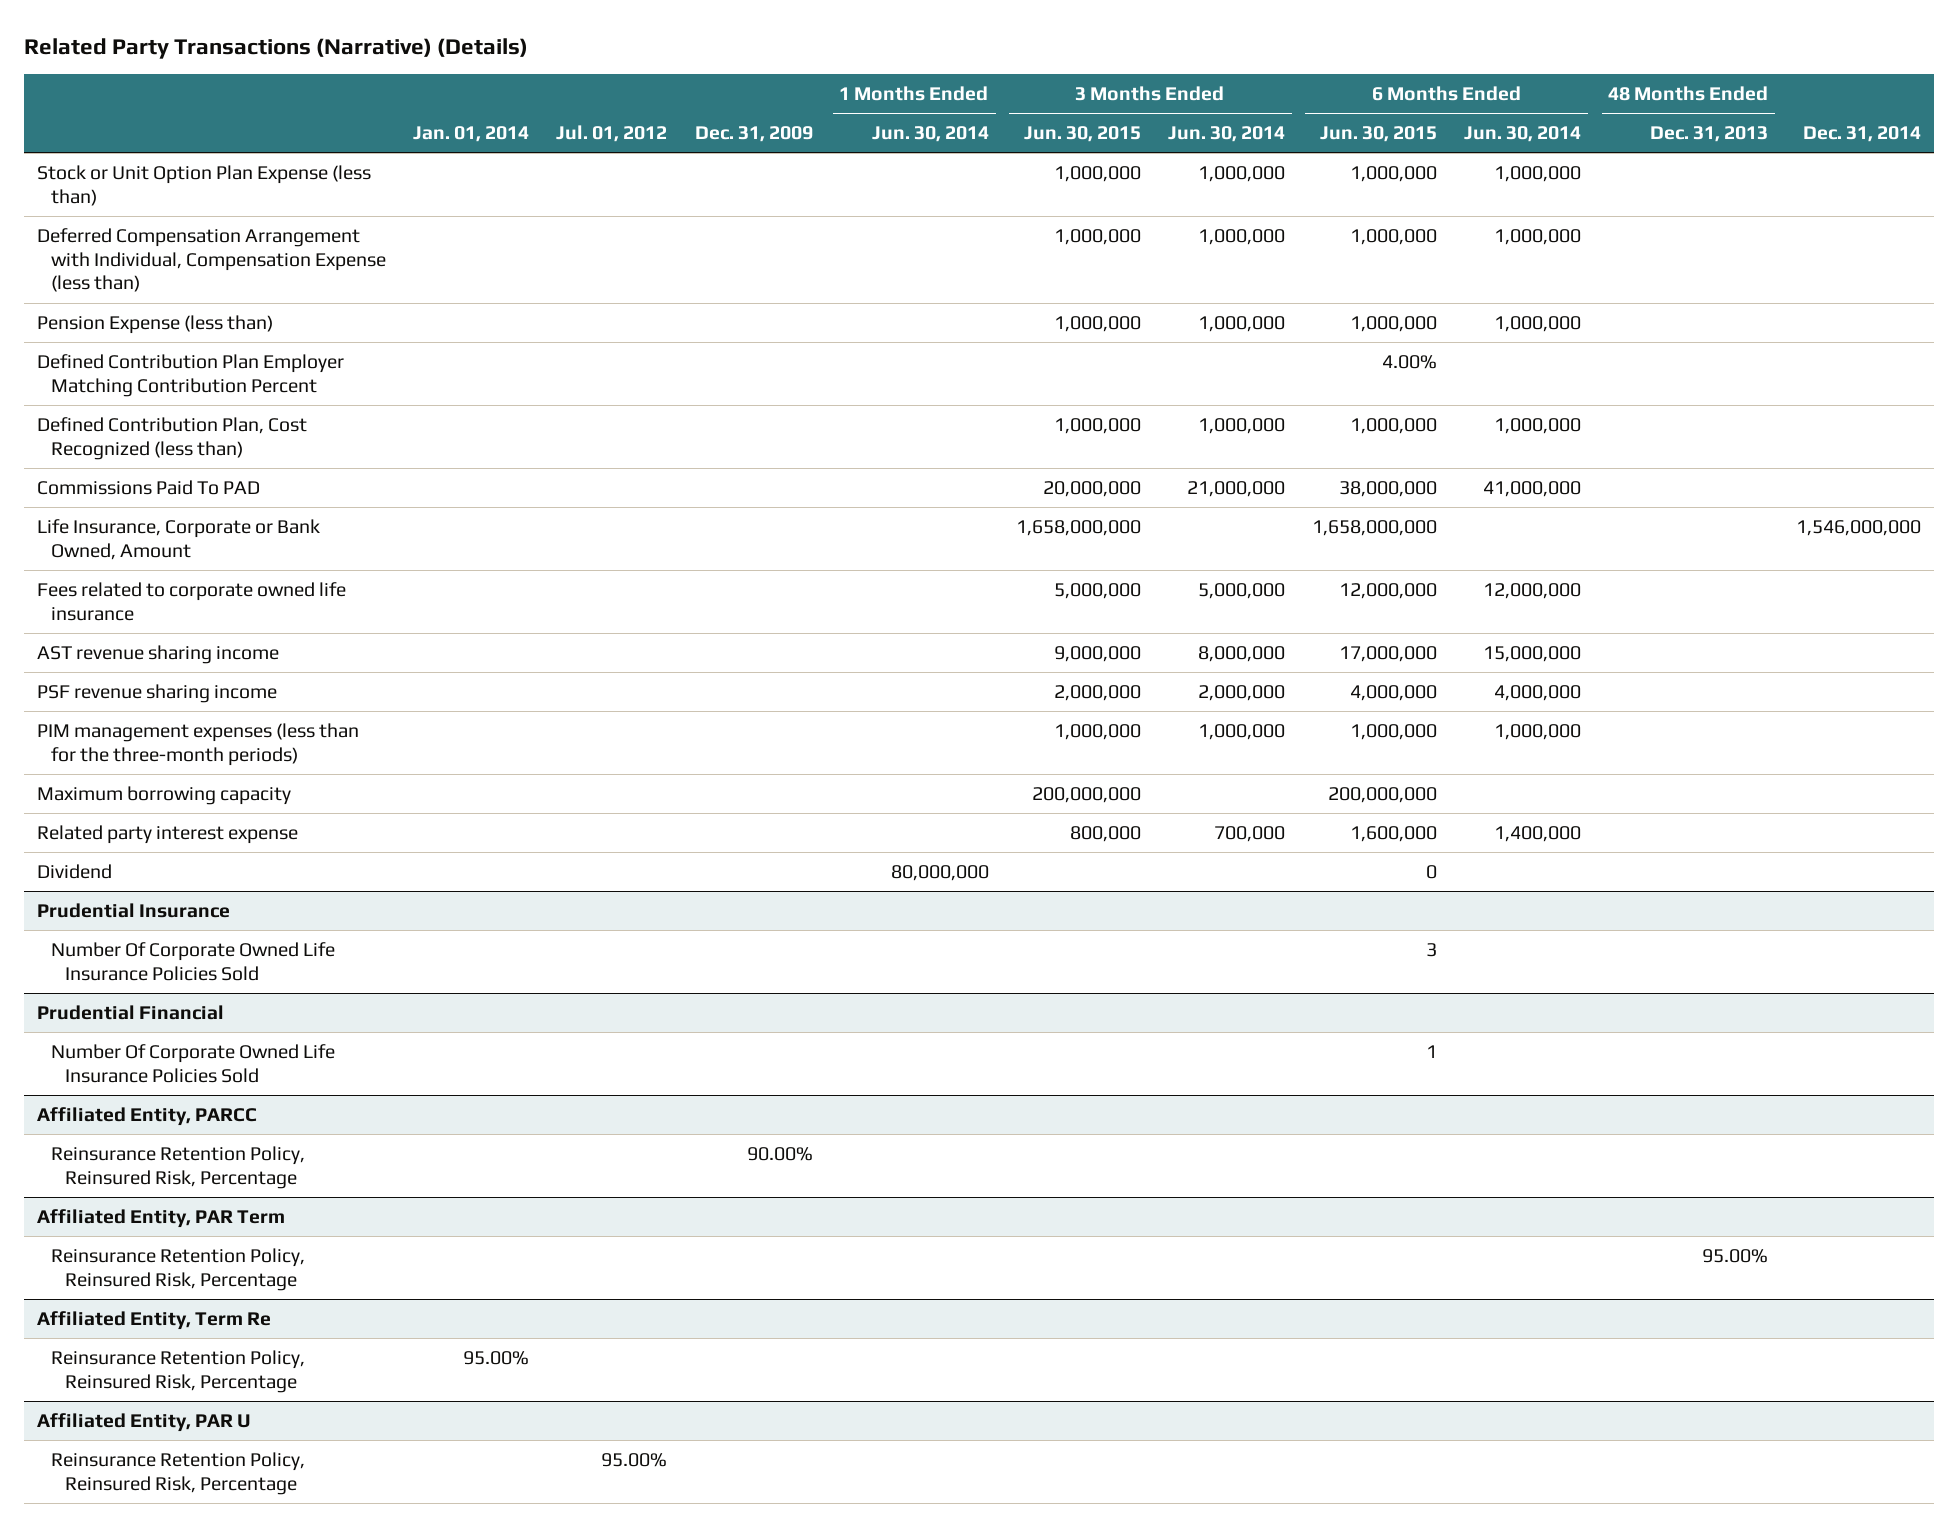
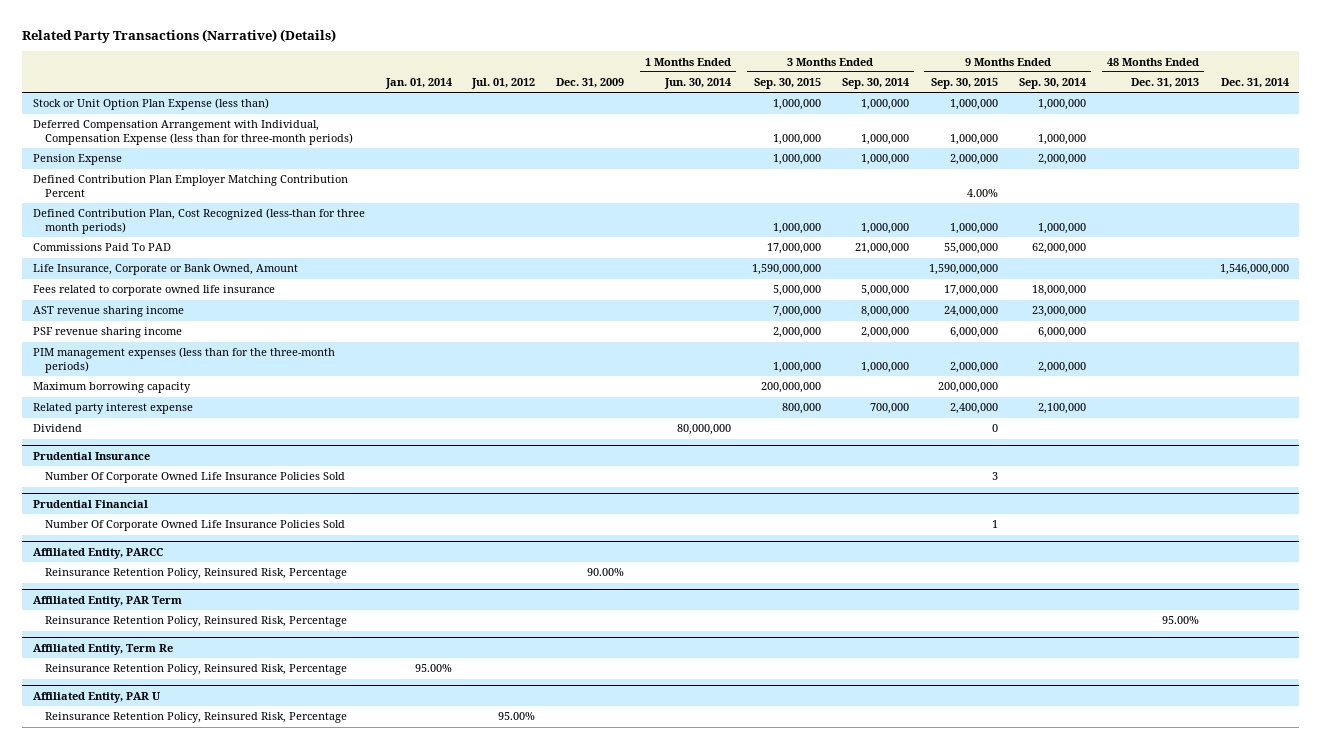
- | Jan. 01, 2014 | Jul. 01, 2012 | Dec. 31, 2009 | 1 Months Ended Jun. 30, 2014 | 3 Months Ended Jun. 30, 2015 | 3 Months Ended Jun. 30, 2014 | 6 Months Ended Jun. 30, 2015 | 6 Months Ended Jun. 30, 2014 | 48 Months Ended Dec. 31, 2013 | Dec. 31, 2014
+ | Jan. 01, 2014 | Jul. 01, 2012 | Dec. 31, 2009 | 1 Months Ended Jun. 30, 2014 | 3 Months Ended Sep. 30, 2015 | 3 Months Ended Sep. 30, 2014 | 9 Months Ended Sep. 30, 2015 | 9 Months Ended Sep. 30, 2014 | 48 Months Ended Dec. 31, 2013 | Dec. 31, 2014
- Deferred Compensation Arrangement with Individual, Compensation Expense (less than) | | | | | 1,000,000 | 1,000,000 | 1,000,000 | 1,000,000 | |
- Pension Expense (less than) | | | | | 1,000,000 | 1,000,000 | 1,000,000 | 1,000,000 | |
+ Deferred Compensation Arrangement with Individual, Compensation Expense (less than for three-month periods) | | | | | 1,000,000 | 1,000,000 | 1,000,000 | 1,000,000 | |
+ Pension Expense | | | | | 1,000,000 | 1,000,000 | 2,000,000 | 2,000,000 | |
- Defined Contribution Plan, Cost Recognized (less than) | | | | | 1,000,000 | 1,000,000 | 1,000,000 | 1,000,000 | |
+ Defined Contribution Plan, Cost Recognized (less-than for three month periods) | | | | | 1,000,000 | 1,000,000 | 1,000,000 | 1,000,000 | |

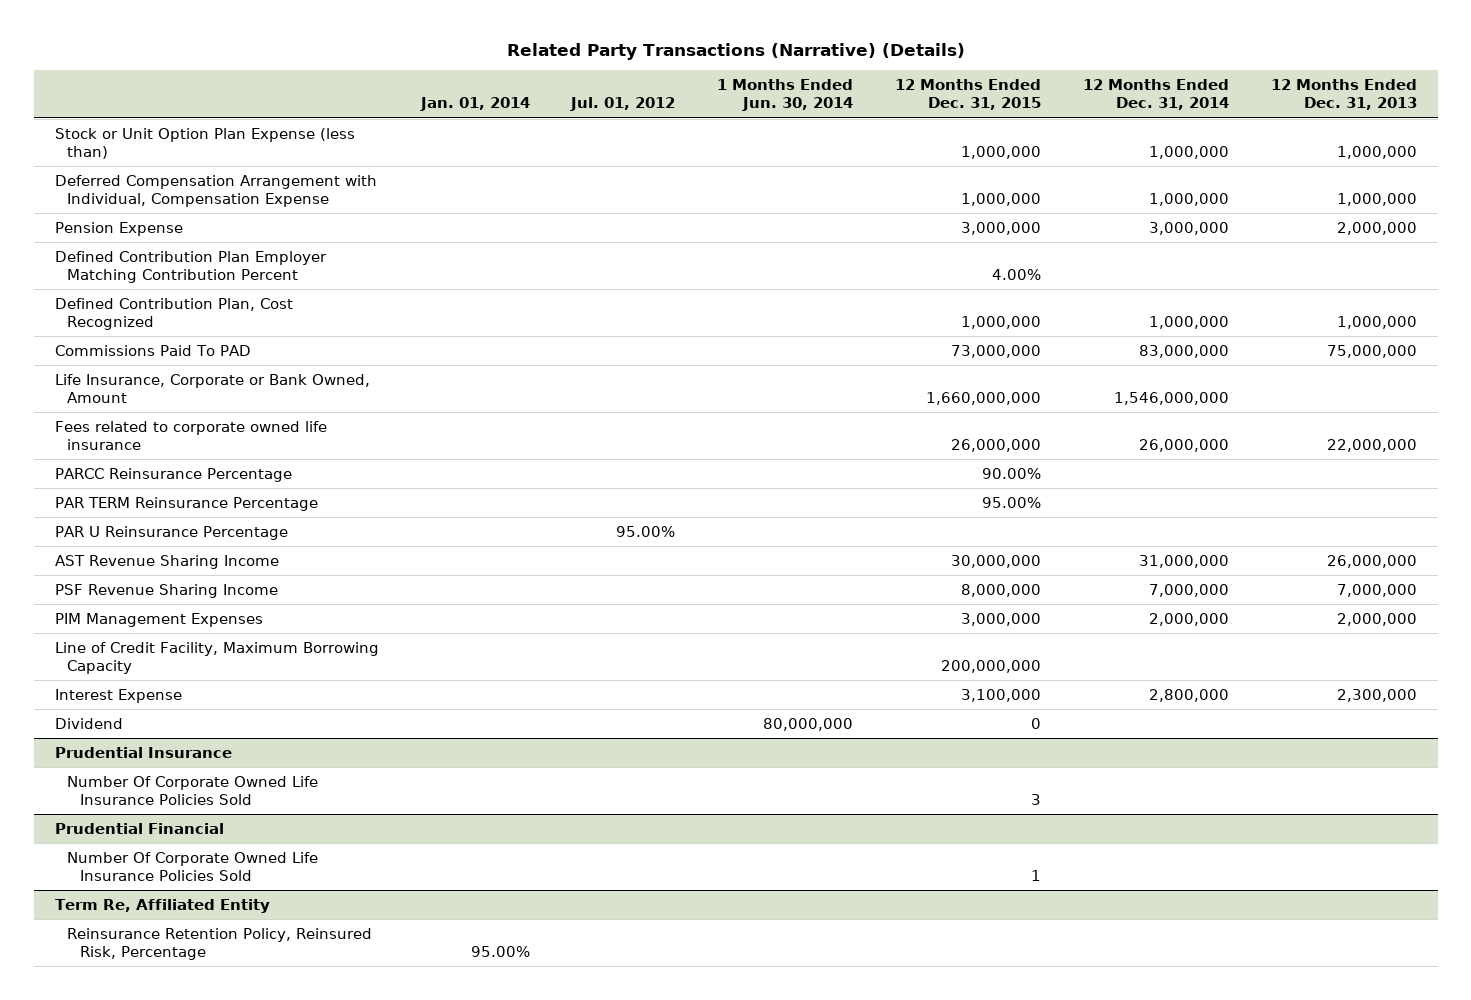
- | Jan. 01, 2014 | Jul. 01, 2012 | Dec. 31, 2009 | 1 Months Ended Jun. 30, 2014 | 3 Months Ended Sep. 30, 2015 | 3 Months Ended Sep. 30, 2014 | 9 Months Ended Sep. 30, 2015 | 9 Months Ended Sep. 30, 2014 | 48 Months Ended Dec. 31, 2013 | Dec. 31, 2014
+ | Jan. 01, 2014 | Jul. 01, 2012 | 1 Months Ended Jun. 30, 2014 | 12 Months Ended Dec. 31, 2015 | 12 Months Ended Dec. 31, 2014 | 12 Months Ended Dec. 31, 2013
- Deferred Compensation Arrangement with Individual, Compensation Expense (less than for three-month periods) | | | | | 1,000,000 | 1,000,000 | 1,000,000 | 1,000,000 | |
+ Deferred Compensation Arrangement with Individual, Compensation Expense | | | | 1,000,000 | 1,000,000 | 1,000,000
- Defined Contribution Plan, Cost Recognized (less-than for three month periods) | | | | | 1,000,000 | 1,000,000 | 1,000,000 | 1,000,000 | |
+ Defined Contribution Plan, Cost Recognized | | | | 1,000,000 | 1,000,000 | 1,000,000
- AST revenue sharing income | | | | | 7,000,000 | 8,000,000 | 24,000,000 | 23,000,000 | |
- PSF revenue sharing income | | | | | 2,000,000 | 2,000,000 | 6,000,000 | 6,000,000 | |
- PIM management expenses (less than for the three-month periods) | | | | | 1,000,000 | 1,000,000 | 2,000,000 | 2,000,000 | |
- Maximum borrowing capacity | | | | | 200,000,000 | | 200,000,000 | | |
- Related party interest expense | | | | | 800,000 | 700,000 | 2,400,000 | 2,100,000 | |
+ PARCC Reinsurance Percentage | | | | 90.00% | |
+ PAR TERM Reinsurance Percentage | | | | 95.00% | |
+ PAR U Reinsurance Percentage | | 95.00% | | | |
+ AST Revenue Sharing Income | | | | 30,000,000 | 31,000,000 | 26,000,000
+ PSF Revenue Sharing Income | | | | 8,000,000 | 7,000,000 | 7,000,000
+ PIM Management Expenses | | | | 3,000,000 | 2,000,000 | 2,000,000
+ Line of Credit Facility, Maximum Borrowing Capacity | | | | 200,000,000 | |
+ Interest Expense | | | | 3,100,000 | 2,800,000 | 2,300,000
- Affiliated Entity, PARCC
- Reinsurance Retention Policy, Reinsured Risk, Percentage | | | 90.00% | | | | | | |
- Affiliated Entity, PAR Term
- Reinsurance Retention Policy, Reinsured Risk, Percentage | | | | | | | | | 95.00% |
- Affiliated Entity, Term Re
+ Term Re, Affiliated Entity
- Affiliated Entity, PAR U
- Reinsurance Retention Policy, Reinsured Risk, Percentage | | 95.00% | | | | | | | |

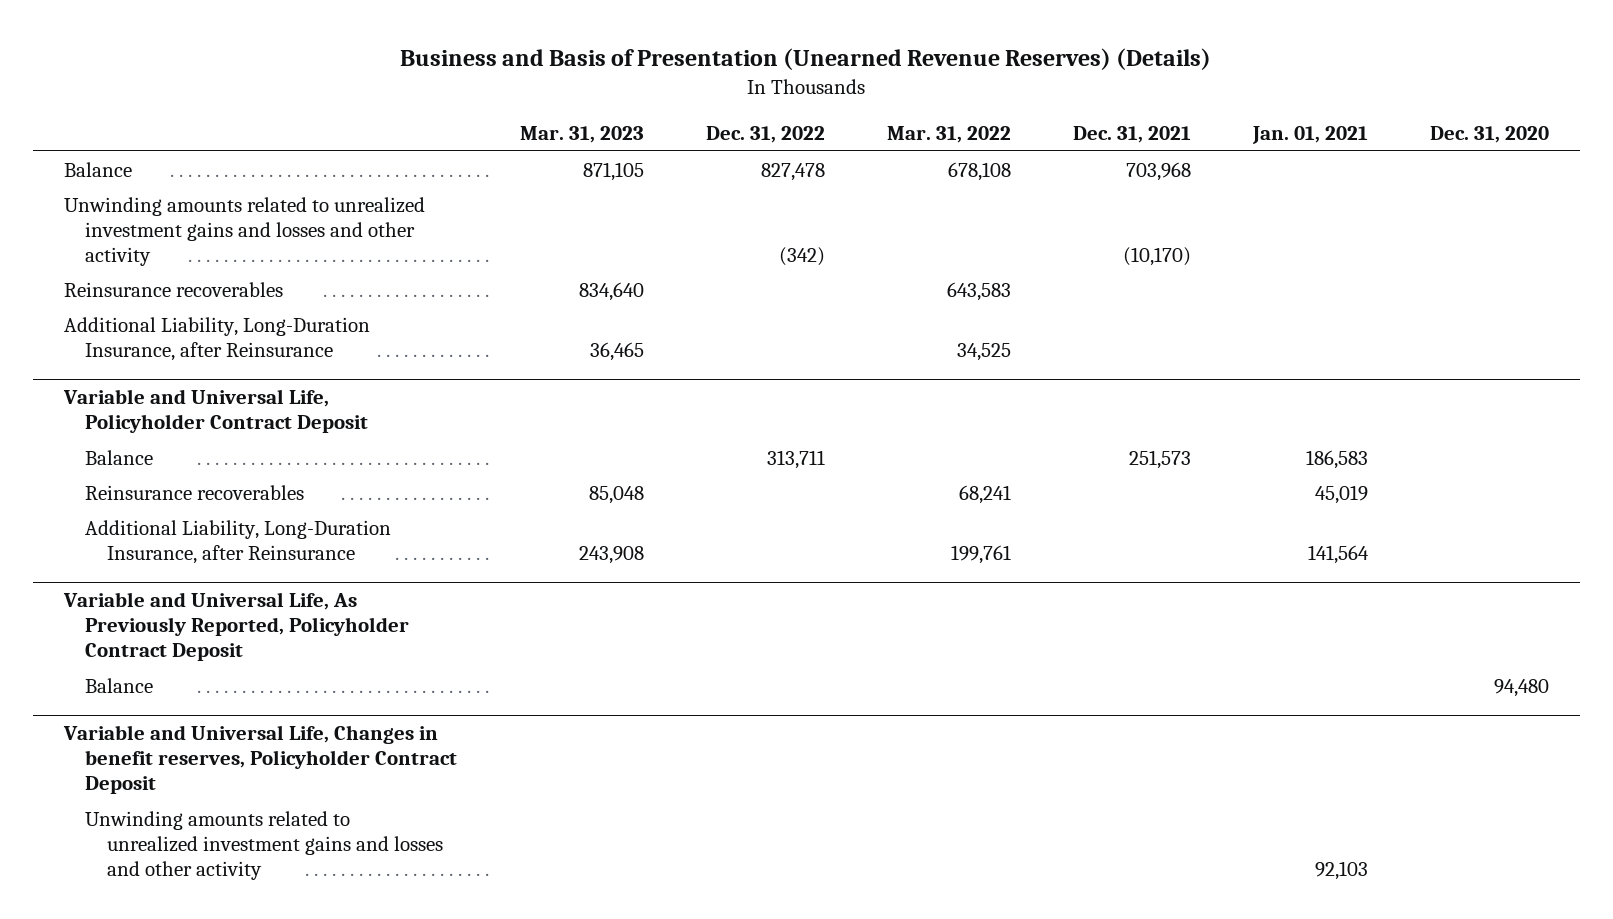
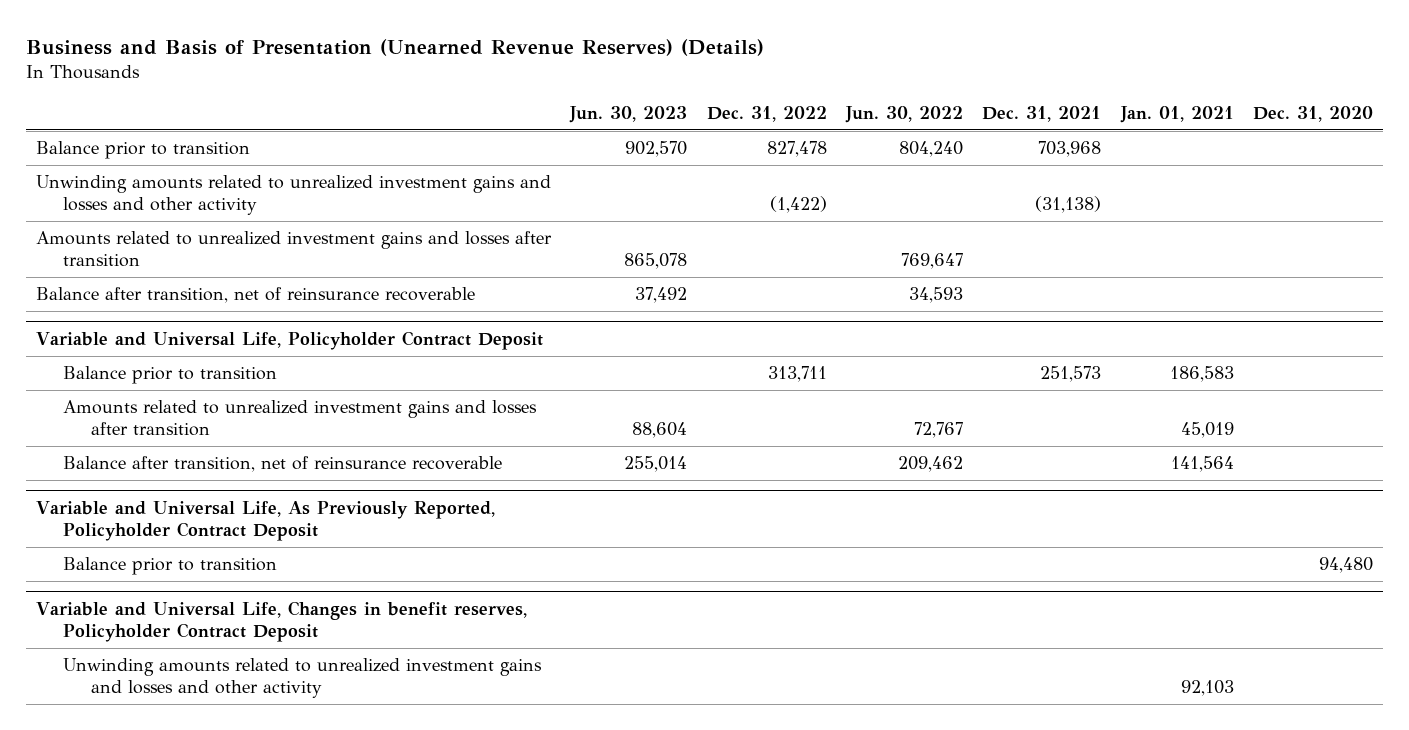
- | Mar. 31, 2023 | Dec. 31, 2022 | Mar. 31, 2022 | Dec. 31, 2021 | Jan. 01, 2021 | Dec. 31, 2020
+ | Jun. 30, 2023 | Dec. 31, 2022 | Jun. 30, 2022 | Dec. 31, 2021 | Jan. 01, 2021 | Dec. 31, 2020
- Balance | 871,105 | 827,478 | 678,108 | 703,968 | |
- Unwinding amounts related to unrealized investment gains and losses and other activity | | (342) | | (10,170) | |
- Reinsurance recoverables | 834,640 | | 643,583 | | |
- Additional Liability, Long-Duration Insurance, after Reinsurance | 36,465 | | 34,525 | | |
+ Balance prior to transition | 902,570 | 827,478 | 804,240 | 703,968 | |
+ Unwinding amounts related to unrealized investment gains and losses and other activity | | (1,422) | | (31,138) | |
+ Amounts related to unrealized investment gains and losses after transition | 865,078 | | 769,647 | | |
+ Balance after transition, net of reinsurance recoverable | 37,492 | | 34,593 | | |
@ Variable and Universal Life, Policyholder Contract Deposit
- Balance | | 313,711 | | 251,573 | 186,583 |
- Reinsurance recoverables | 85,048 | | 68,241 | | 45,019 |
- Additional Liability, Long-Duration Insurance, after Reinsurance | 243,908 | | 199,761 | | 141,564 |
+ Balance prior to transition | | 313,711 | | 251,573 | 186,583 |
+ Amounts related to unrealized investment gains and losses after transition | 88,604 | | 72,767 | | 45,019 |
+ Balance after transition, net of reinsurance recoverable | 255,014 | | 209,462 | | 141,564 |
@ Variable and Universal Life, As Previously Reported, Policyholder Contract Deposit
- Balance | | | | | | 94,480
+ Balance prior to transition | | | | | | 94,480

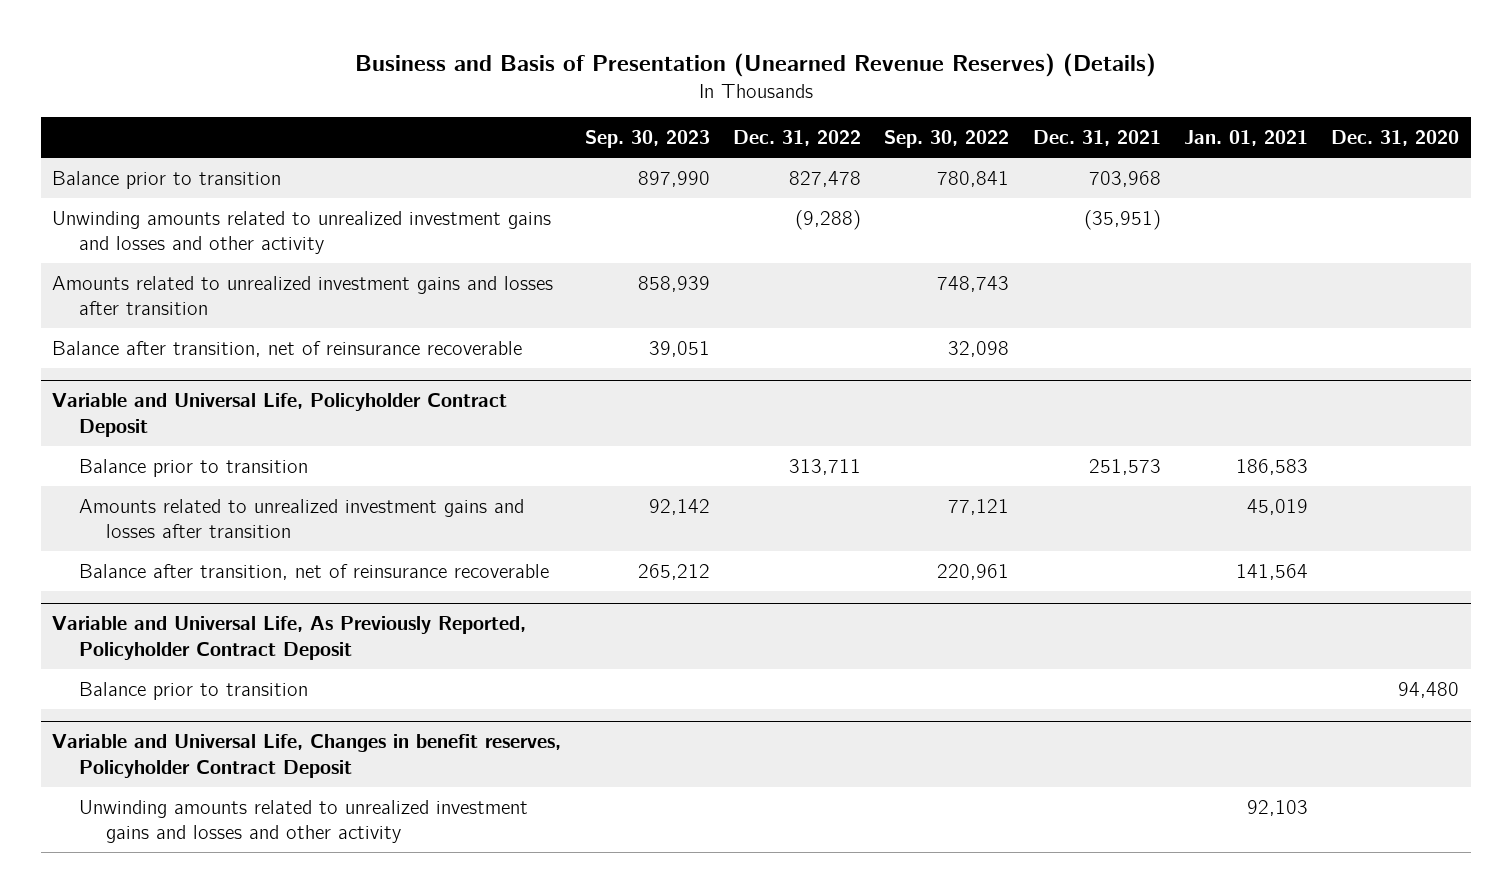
- | Jun. 30, 2023 | Dec. 31, 2022 | Jun. 30, 2022 | Dec. 31, 2021 | Jan. 01, 2021 | Dec. 31, 2020
+ | Sep. 30, 2023 | Dec. 31, 2022 | Sep. 30, 2022 | Dec. 31, 2021 | Jan. 01, 2021 | Dec. 31, 2020
- Unwinding amounts related to unrealized investment gains and losses and other activity | | (1,422) | | (31,138) | |
+ Unwinding amounts related to unrealized investment gains and losses and other activity | | (9,288) | | (35,951) | |

